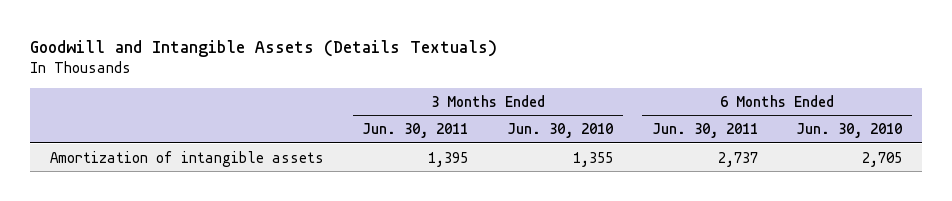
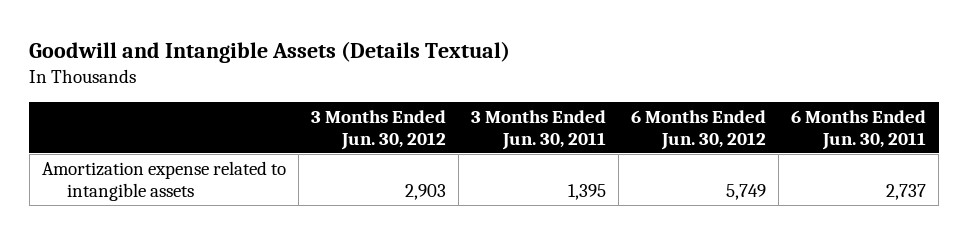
- Goodwill and Intangible Assets (Details Textuals)
+ Goodwill and Intangible Assets (Details Textual)
- | 3 Months Ended Jun. 30, 2011 | 3 Months Ended Jun. 30, 2010 | 6 Months Ended Jun. 30, 2011 | 6 Months Ended Jun. 30, 2010
+ | 3 Months Ended Jun. 30, 2012 | 3 Months Ended Jun. 30, 2011 | 6 Months Ended Jun. 30, 2012 | 6 Months Ended Jun. 30, 2011
- Amortization of intangible assets | 1,395 | 1,355 | 2,737 | 2,705
+ Amortization expense related to intangible assets | 2,903 | 1,395 | 5,749 | 2,737

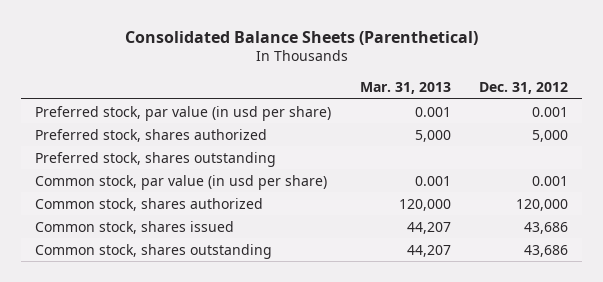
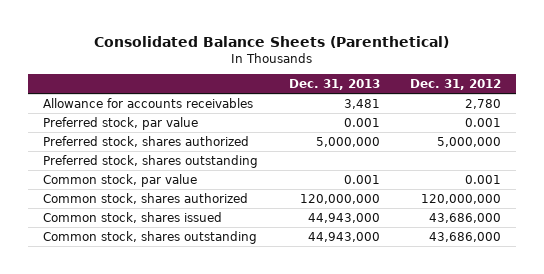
- | Mar. 31, 2013 | Dec. 31, 2012
+ | Dec. 31, 2013 | Dec. 31, 2012
- Preferred stock, par value (in usd per share) | 0.001 | 0.001
- Preferred stock, shares authorized | 5,000 | 5,000
+ Allowance for accounts receivables | 3,481 | 2,780
+ Preferred stock, par value | 0.001 | 0.001
+ Preferred stock, shares authorized | 5,000,000 | 5,000,000
- Common stock, par value (in usd per share) | 0.001 | 0.001
- Common stock, shares authorized | 120,000 | 120,000
- Common stock, shares issued | 44,207 | 43,686
- Common stock, shares outstanding | 44,207 | 43,686
+ Common stock, par value | 0.001 | 0.001
+ Common stock, shares authorized | 120,000,000 | 120,000,000
+ Common stock, shares issued | 44,943,000 | 43,686,000
+ Common stock, shares outstanding | 44,943,000 | 43,686,000

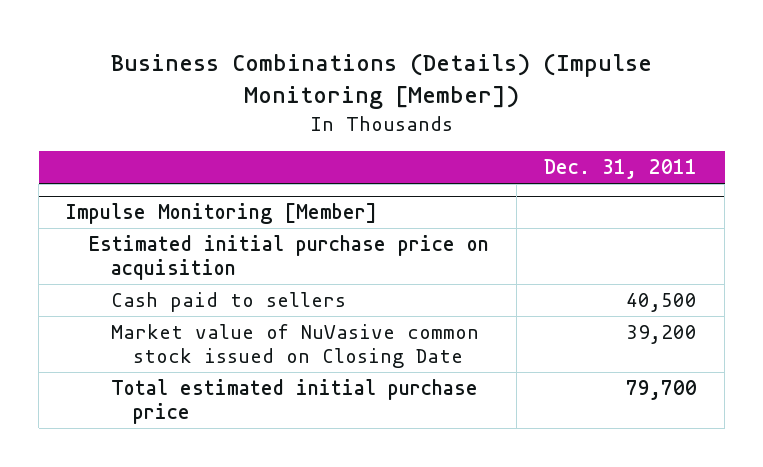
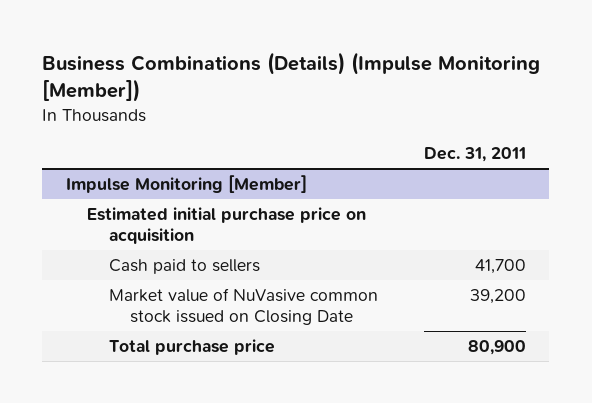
@ Impulse Monitoring [Member]
- Cash paid to sellers | 40,500
+ Cash paid to sellers | 41,700
- Total estimated initial purchase price | 79,700
+ Total purchase price | 80,900

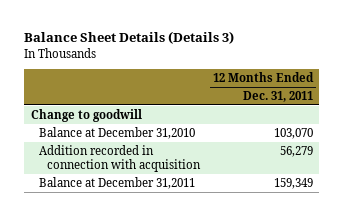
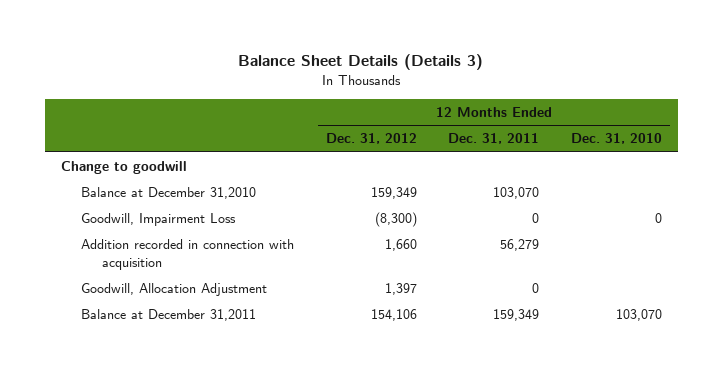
- | 12 Months Ended Dec. 31, 2011
+ | 12 Months Ended Dec. 31, 2012 | 12 Months Ended Dec. 31, 2011 | 12 Months Ended Dec. 31, 2010
+ Goodwill, Impairment Loss | (8,300) | 0 | 0
+ Goodwill, Allocation Adjustment | 1,397 | 0 |

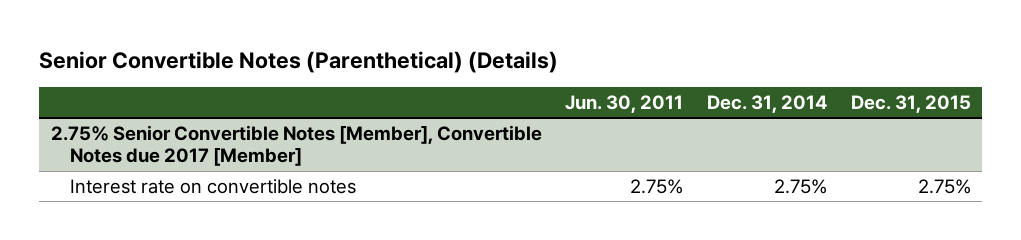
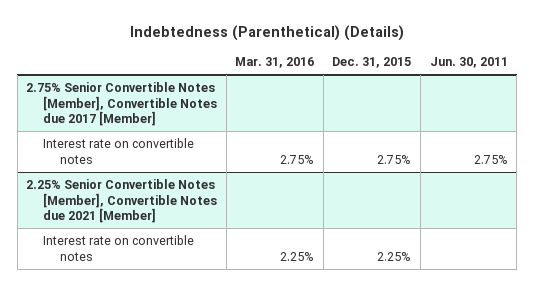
- Senior Convertible Notes (Parenthetical) (Details)
+ Indebtedness (Parenthetical) (Details)
- | Jun. 30, 2011 | Dec. 31, 2014 | Dec. 31, 2015
+ | Mar. 31, 2016 | Dec. 31, 2015 | Jun. 30, 2011
+ 2.25% Senior Convertible Notes [Member], Convertible Notes due 2021 [Member]
+ Interest rate on convertible notes | 2.25% | 2.25% |

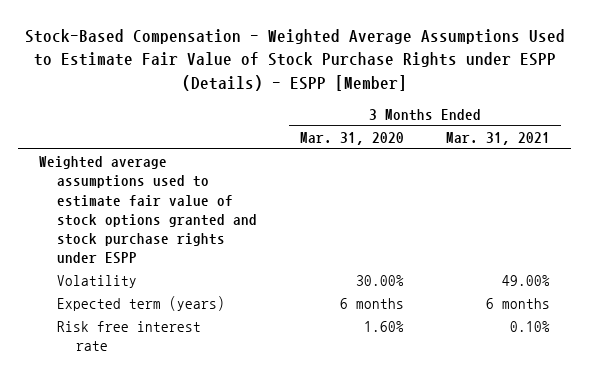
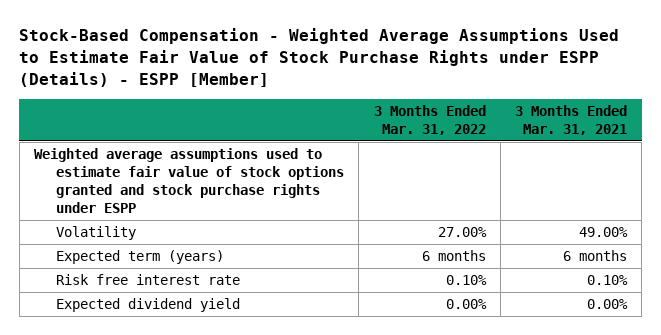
- | 3 Months Ended Mar. 31, 2020 | 3 Months Ended Mar. 31, 2021
+ | 3 Months Ended Mar. 31, 2022 | 3 Months Ended Mar. 31, 2021
+ Expected dividend yield | 0.00% | 0.00%

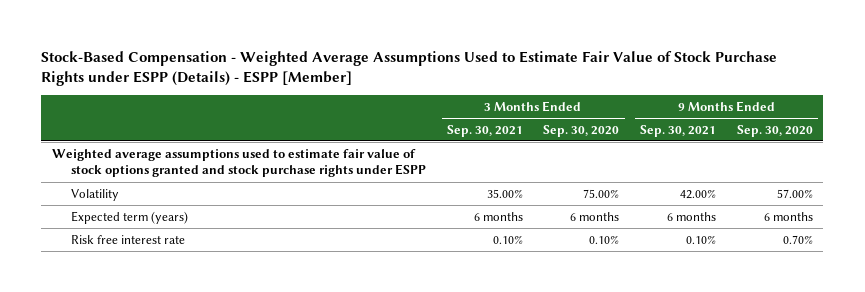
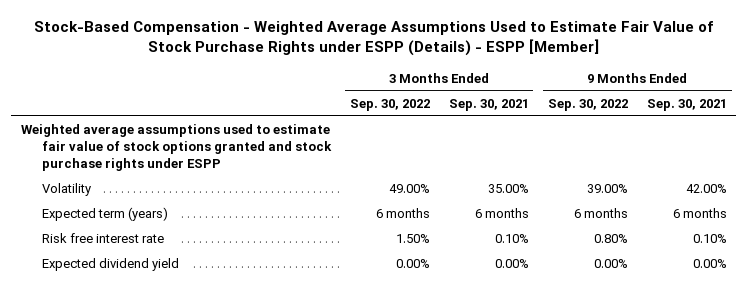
- | 3 Months Ended Sep. 30, 2021 | 3 Months Ended Sep. 30, 2020 | 9 Months Ended Sep. 30, 2021 | 9 Months Ended Sep. 30, 2020
+ | 3 Months Ended Sep. 30, 2022 | 3 Months Ended Sep. 30, 2021 | 9 Months Ended Sep. 30, 2022 | 9 Months Ended Sep. 30, 2021
+ Expected dividend yield | 0.00% | 0.00% | 0.00% | 0.00%

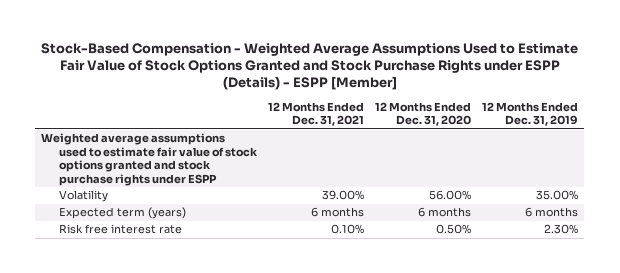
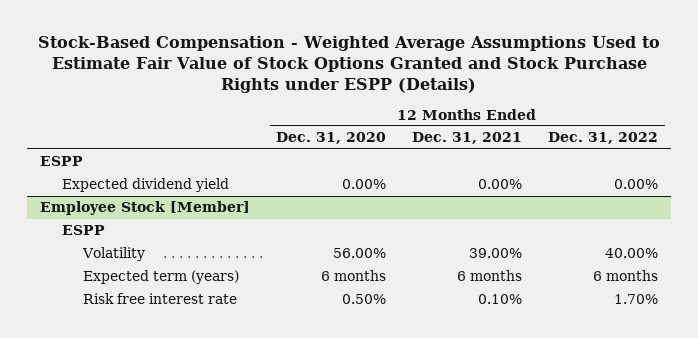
- Stock-Based Compensation - Weighted Average Assumptions Used to Estimate Fair Value of Stock Options Granted and Stock Purchase Rights under ESPP (Details) - ESPP [Member]
+ Stock-Based Compensation - Weighted Average Assumptions Used to Estimate Fair Value of Stock Options Granted and Stock Purchase Rights under ESPP (Details)
- | 12 Months Ended Dec. 31, 2021 | 12 Months Ended Dec. 31, 2020 | 12 Months Ended Dec. 31, 2019
+ | 12 Months Ended Dec. 31, 2020 | 12 Months Ended Dec. 31, 2021 | 12 Months Ended Dec. 31, 2022
- Weighted average assumptions used to estimate fair value of stock options granted and stock purchase rights under ESPP
+ ESPP
+ Expected dividend yield | 0.00% | 0.00% | 0.00%
+ Employee Stock [Member]
+ ESPP

